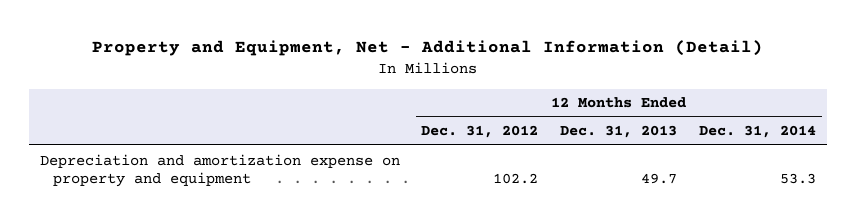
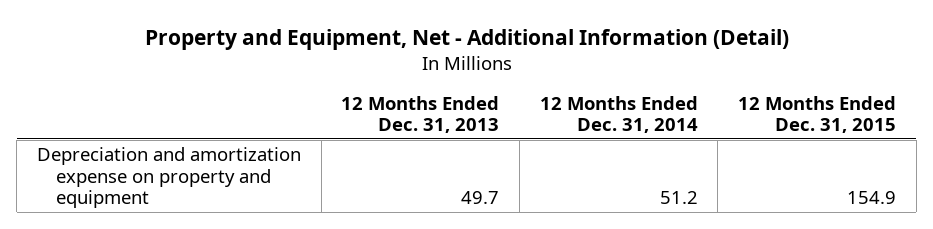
- | 12 Months Ended Dec. 31, 2012 | 12 Months Ended Dec. 31, 2013 | 12 Months Ended Dec. 31, 2014
+ | 12 Months Ended Dec. 31, 2013 | 12 Months Ended Dec. 31, 2014 | 12 Months Ended Dec. 31, 2015
- Depreciation and amortization expense on property and equipment | 102.2 | 49.7 | 53.3
+ Depreciation and amortization expense on property and equipment | 49.7 | 51.2 | 154.9

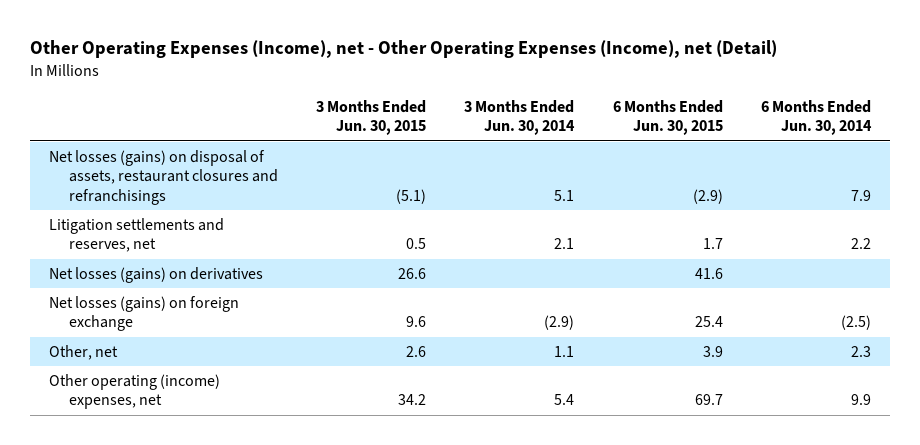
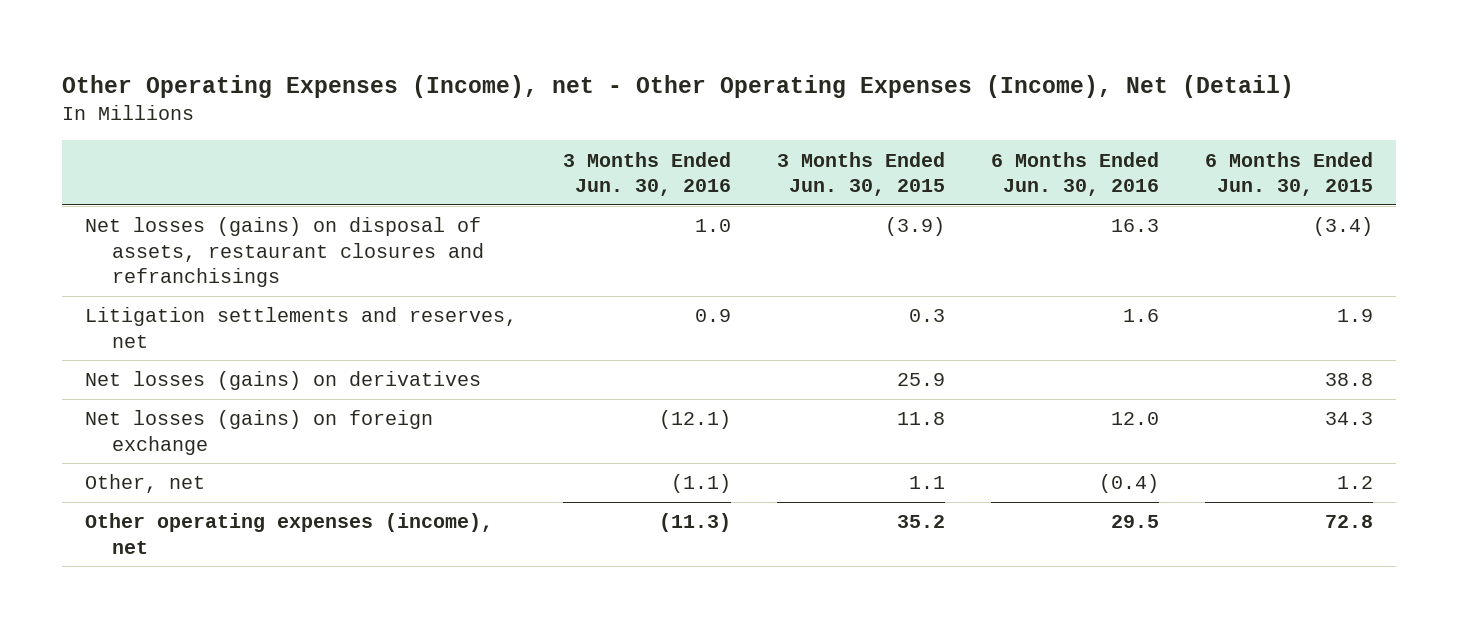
- Other Operating Expenses (Income), net - Other Operating Expenses (Income), net (Detail)
+ Other Operating Expenses (Income), net - Other Operating Expenses (Income), Net (Detail)
- | 3 Months Ended Jun. 30, 2015 | 3 Months Ended Jun. 30, 2014 | 6 Months Ended Jun. 30, 2015 | 6 Months Ended Jun. 30, 2014
+ | 3 Months Ended Jun. 30, 2016 | 3 Months Ended Jun. 30, 2015 | 6 Months Ended Jun. 30, 2016 | 6 Months Ended Jun. 30, 2015
- Net losses (gains) on disposal of assets, restaurant closures and refranchisings | (5.1) | 5.1 | (2.9) | 7.9
- Litigation settlements and reserves, net | 0.5 | 2.1 | 1.7 | 2.2
- Net losses (gains) on derivatives | 26.6 | | 41.6 |
- Net losses (gains) on foreign exchange | 9.6 | (2.9) | 25.4 | (2.5)
- Other, net | 2.6 | 1.1 | 3.9 | 2.3
- Other operating (income) expenses, net | 34.2 | 5.4 | 69.7 | 9.9
+ Net losses (gains) on disposal of assets, restaurant closures and refranchisings | 1.0 | (3.9) | 16.3 | (3.4)
+ Litigation settlements and reserves, net | 0.9 | 0.3 | 1.6 | 1.9
+ Net losses (gains) on derivatives | | 25.9 | | 38.8
+ Net losses (gains) on foreign exchange | (12.1) | 11.8 | 12.0 | 34.3
+ Other, net | (1.1) | 1.1 | (0.4) | 1.2
+ Other operating expenses (income), net | (11.3) | 35.2 | 29.5 | 72.8

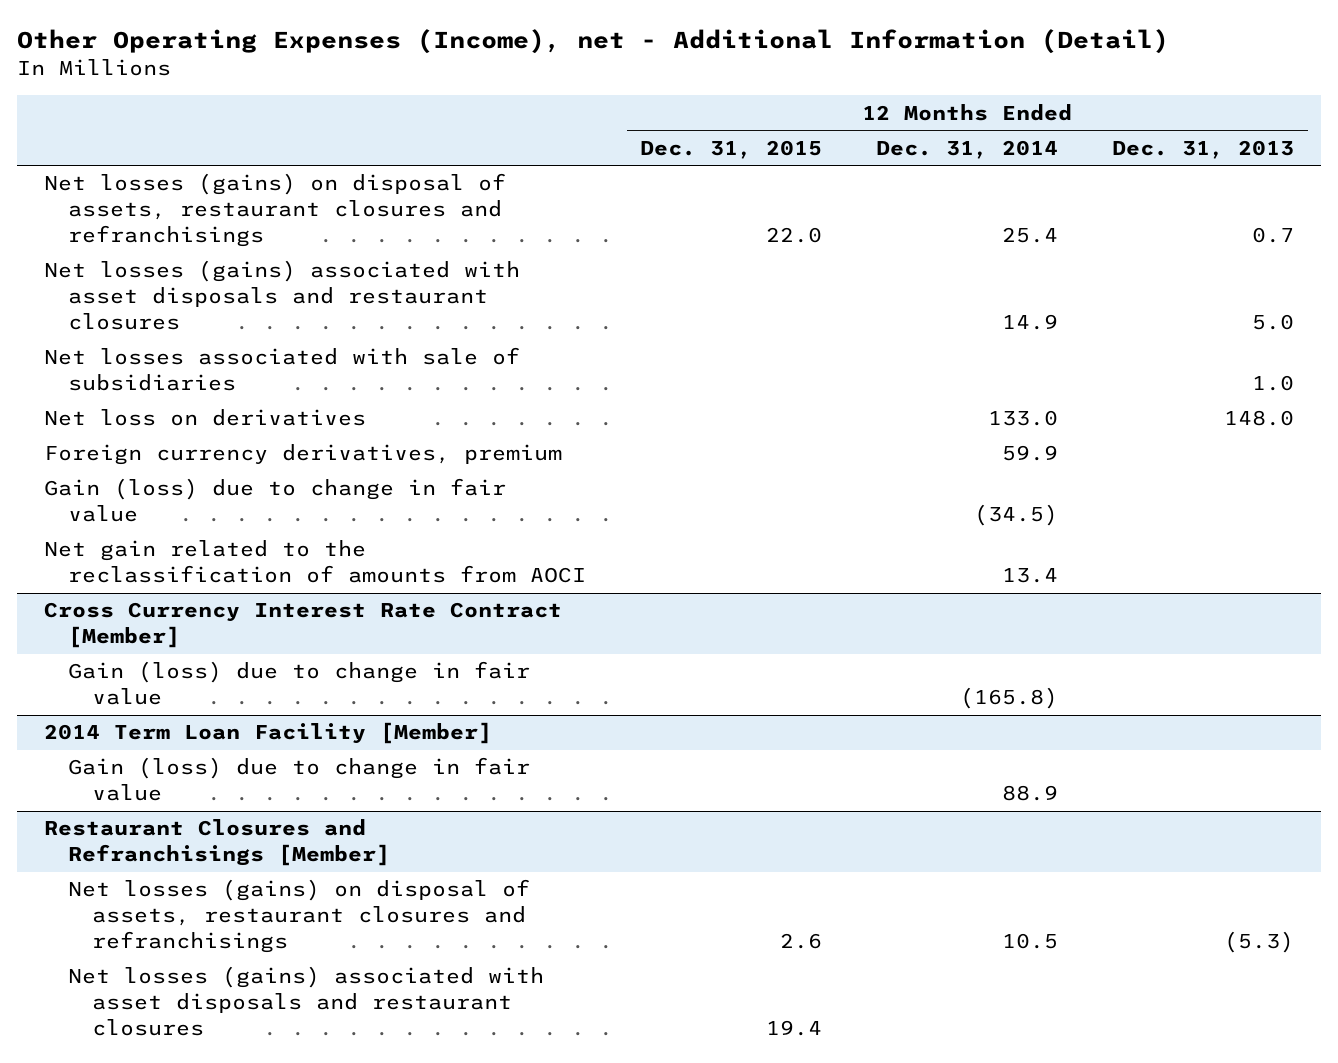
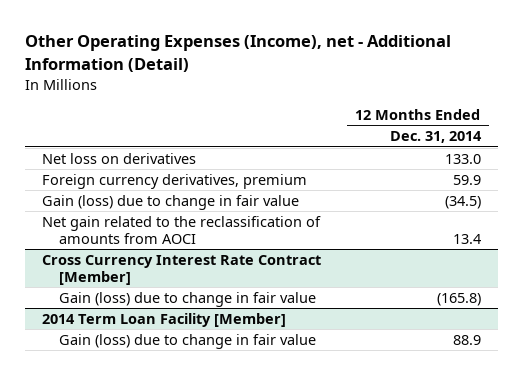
- | 12 Months Ended Dec. 31, 2015 | 12 Months Ended Dec. 31, 2014 | 12 Months Ended Dec. 31, 2013
+ | 12 Months Ended Dec. 31, 2014
- Net losses (gains) on disposal of assets, restaurant closures and refranchisings | 22.0 | 25.4 | 0.7
- Net losses (gains) associated with asset disposals and restaurant closures | | 14.9 | 5.0
- Net losses associated with sale of subsidiaries | | | 1.0
- Restaurant Closures and Refranchisings [Member]
- Net losses (gains) on disposal of assets, restaurant closures and refranchisings | 2.6 | 10.5 | (5.3)
- Net losses (gains) associated with asset disposals and restaurant closures | 19.4 | |

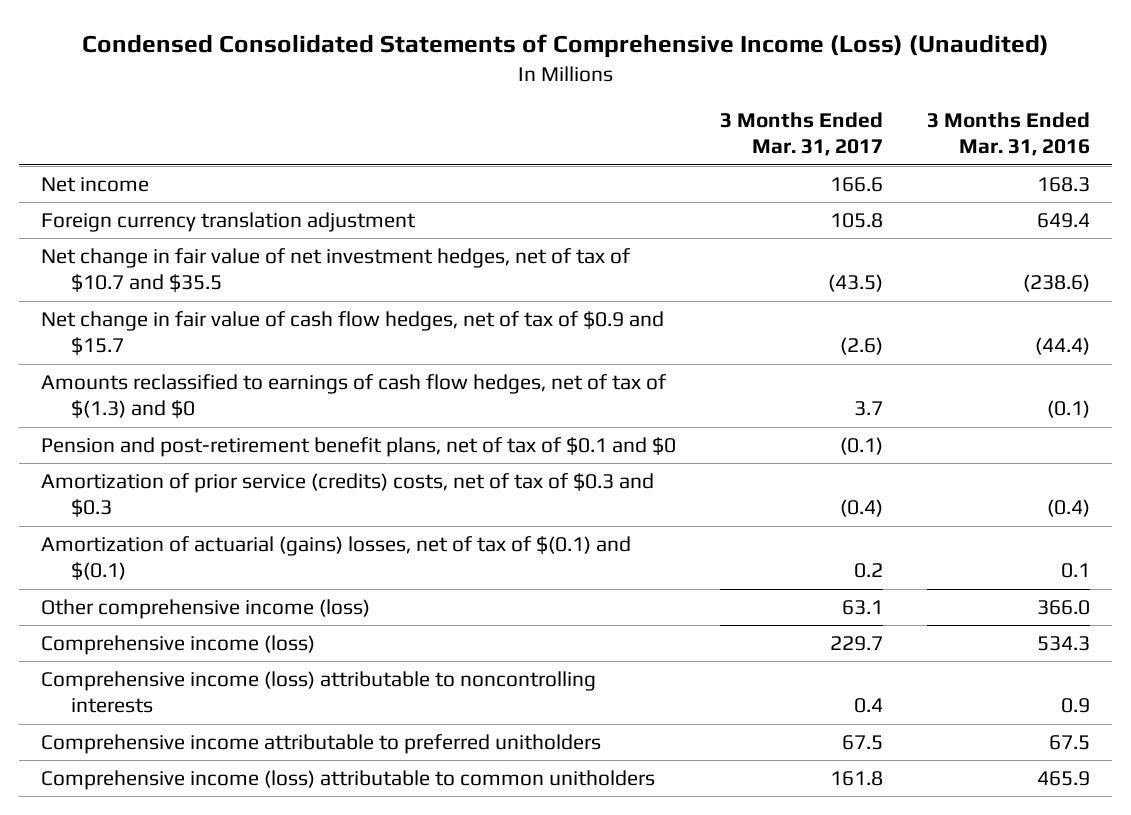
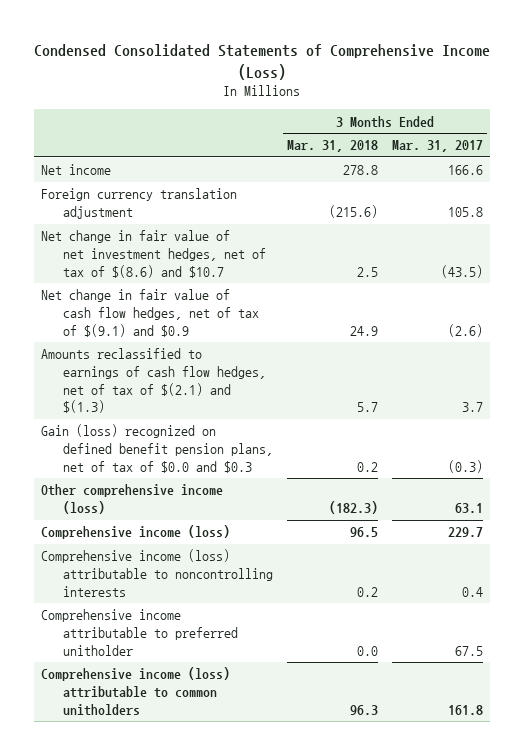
- Condensed Consolidated Statements of Comprehensive Income (Loss) (Unaudited)
+ Condensed Consolidated Statements of Comprehensive Income (Loss)
- | 3 Months Ended Mar. 31, 2017 | 3 Months Ended Mar. 31, 2016
+ | 3 Months Ended Mar. 31, 2018 | 3 Months Ended Mar. 31, 2017
- Net change in fair value of net investment hedges, net of tax of $10.7 and $35.5 | (43.5) | (238.6)
- Net change in fair value of cash flow hedges, net of tax of $0.9 and $15.7 | (2.6) | (44.4)
- Amounts reclassified to earnings of cash flow hedges, net of tax of $(1.3) and $0 | 3.7 | (0.1)
- Pension and post-retirement benefit plans, net of tax of $0.1 and $0 | (0.1) |
- Amortization of prior service (credits) costs, net of tax of $0.3 and $0.3 | (0.4) | (0.4)
- Amortization of actuarial (gains) losses, net of tax of $(0.1) and $(0.1) | 0.2 | 0.1
+ Net change in fair value of net investment hedges, net of tax of $(8.6) and $10.7 | 2.5 | (43.5)
+ Net change in fair value of cash flow hedges, net of tax of $(9.1) and $0.9 | 24.9 | (2.6)
+ Amounts reclassified to earnings of cash flow hedges, net of tax of $(2.1) and $(1.3) | 5.7 | 3.7
+ Gain (loss) recognized on defined benefit pension plans, net of tax of $0.0 and $0.3 | 0.2 | (0.3)
- Comprehensive income attributable to preferred unitholders | 67.5 | 67.5
+ Comprehensive income attributable to preferred unitholder | 0.0 | 67.5

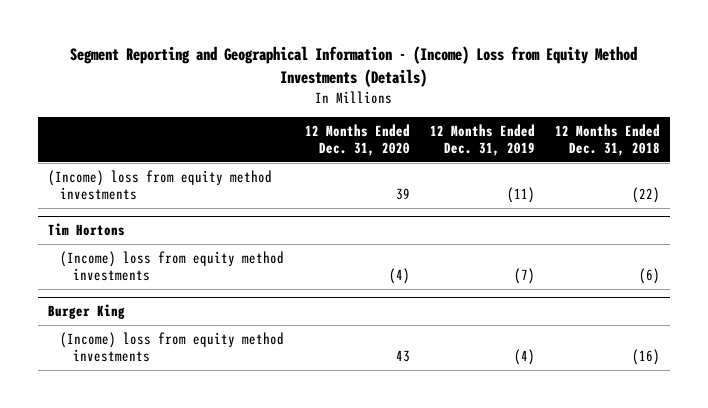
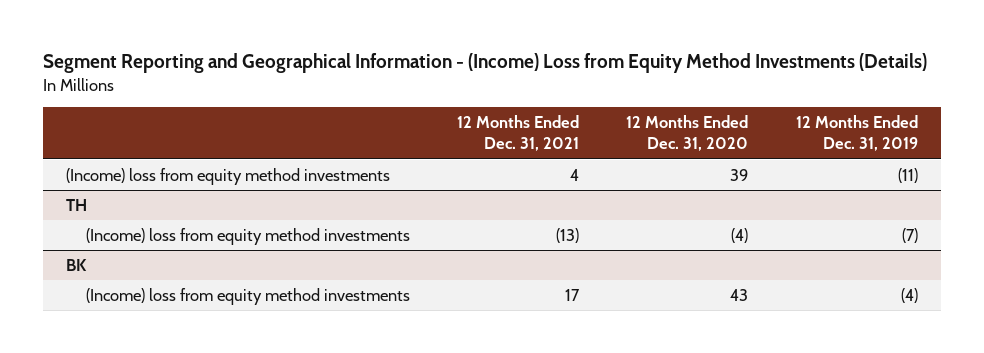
- | 12 Months Ended Dec. 31, 2020 | 12 Months Ended Dec. 31, 2019 | 12 Months Ended Dec. 31, 2018
+ | 12 Months Ended Dec. 31, 2021 | 12 Months Ended Dec. 31, 2020 | 12 Months Ended Dec. 31, 2019
- Tim Hortons
+ TH
- Burger King
+ BK

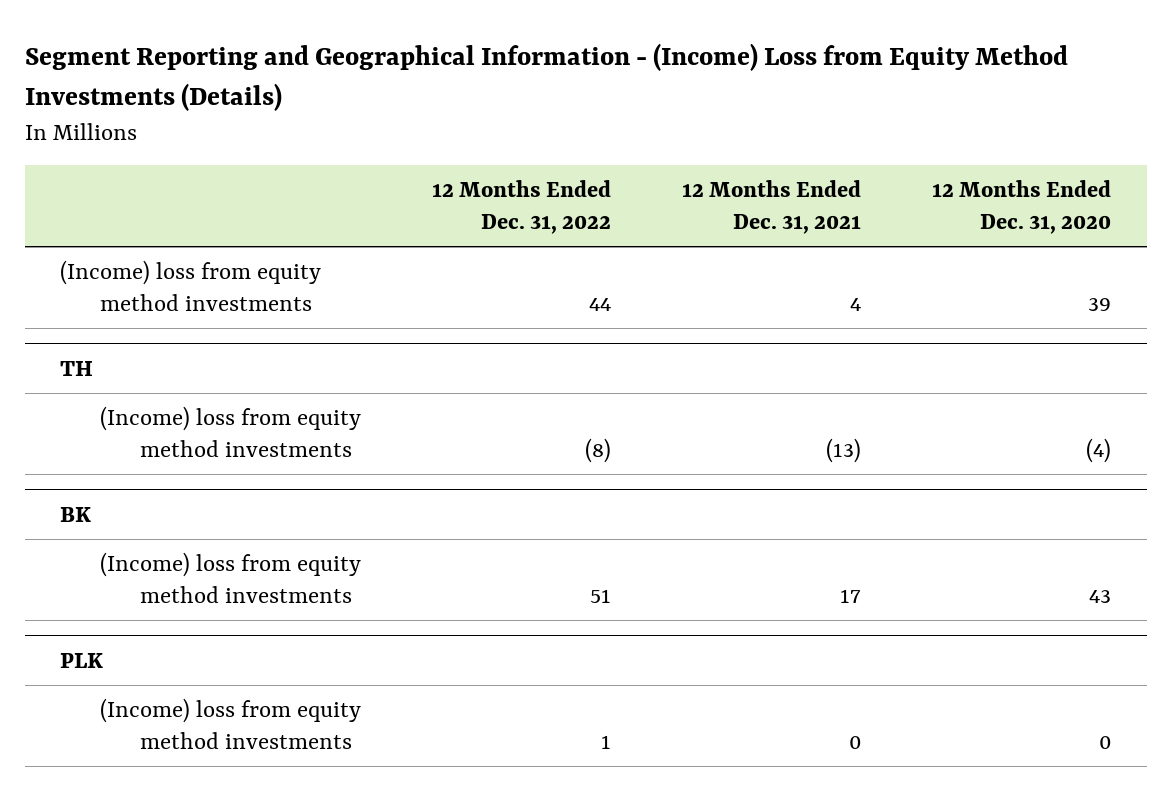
- | 12 Months Ended Dec. 31, 2021 | 12 Months Ended Dec. 31, 2020 | 12 Months Ended Dec. 31, 2019
+ | 12 Months Ended Dec. 31, 2022 | 12 Months Ended Dec. 31, 2021 | 12 Months Ended Dec. 31, 2020
+ PLK
+ (Income) loss from equity method investments | 1 | 0 | 0

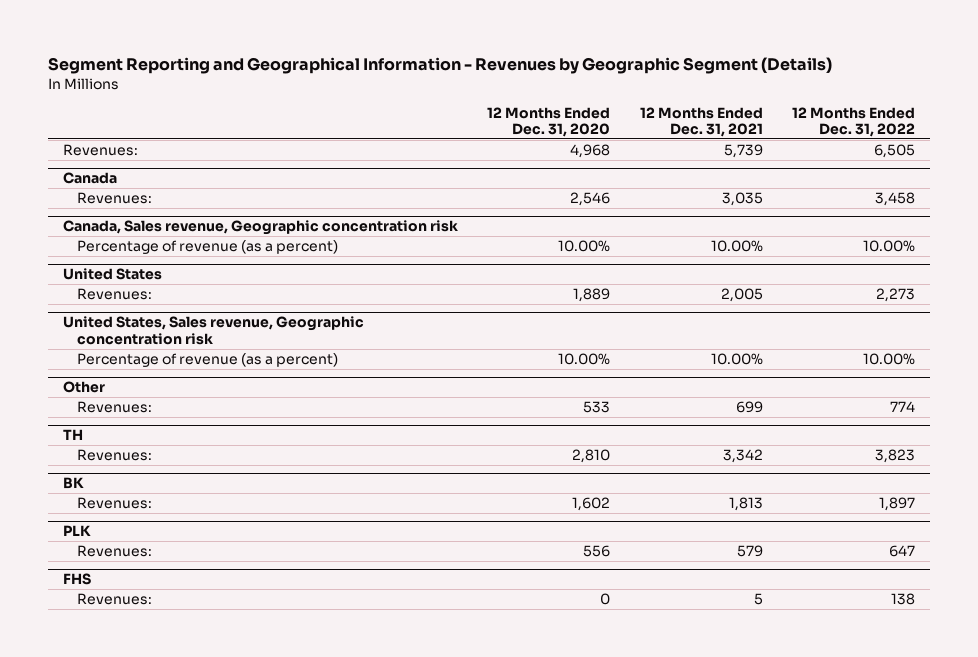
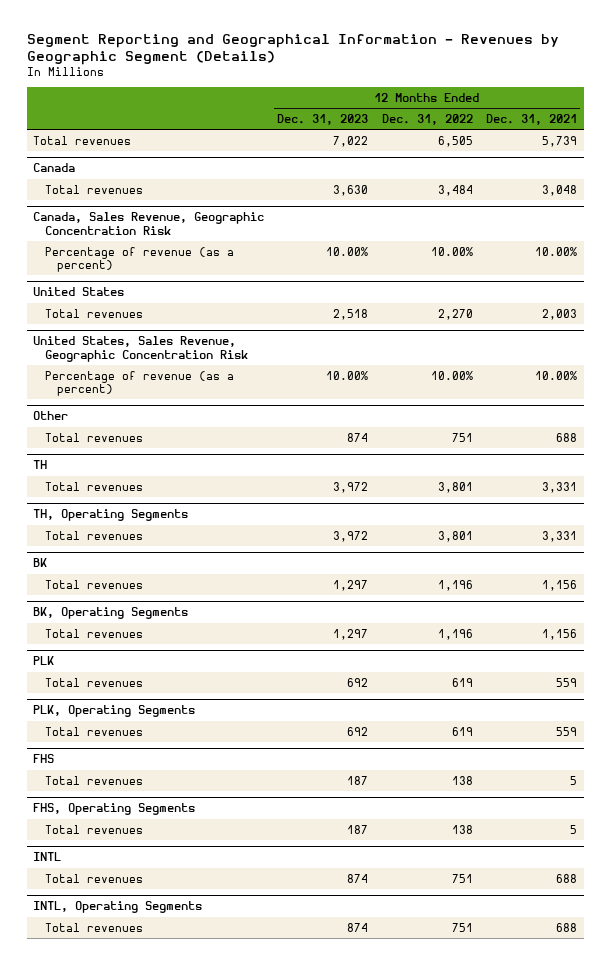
- | 12 Months Ended Dec. 31, 2020 | 12 Months Ended Dec. 31, 2021 | 12 Months Ended Dec. 31, 2022
+ | 12 Months Ended Dec. 31, 2023 | 12 Months Ended Dec. 31, 2022 | 12 Months Ended Dec. 31, 2021
- Revenues: | 4,968 | 5,739 | 6,505
+ Total revenues | 7,022 | 6,505 | 5,739
@ Canada
- Revenues: | 2,546 | 3,035 | 3,458
- Canada, Sales revenue, Geographic concentration risk
@ Canada
+ Total revenues | 3,630 | 3,484 | 3,048
+ Canada, Sales Revenue, Geographic Concentration Risk
@ United States
- Revenues: | 1,889 | 2,005 | 2,273
- United States, Sales revenue, Geographic concentration risk
@ United States
+ Total revenues | 2,518 | 2,270 | 2,003
+ United States, Sales Revenue, Geographic Concentration Risk
@ Other
- Revenues: | 533 | 699 | 774
+ Total revenues | 874 | 751 | 688
@ TH
- Revenues: | 2,810 | 3,342 | 3,823
+ Total revenues | 3,972 | 3,801 | 3,331
+ TH, Operating Segments
+ Total revenues | 3,972 | 3,801 | 3,331
@ BK
- Revenues: | 1,602 | 1,813 | 1,897
+ Total revenues | 1,297 | 1,196 | 1,156
+ BK, Operating Segments
+ Total revenues | 1,297 | 1,196 | 1,156
@ PLK
- Revenues: | 556 | 579 | 647
+ Total revenues | 692 | 619 | 559
+ PLK, Operating Segments
+ Total revenues | 692 | 619 | 559
@ FHS
- Revenues: | 0 | 5 | 138
+ Total revenues | 187 | 138 | 5
+ FHS, Operating Segments
+ Total revenues | 187 | 138 | 5
+ INTL
+ Total revenues | 874 | 751 | 688
+ INTL, Operating Segments
+ Total revenues | 874 | 751 | 688

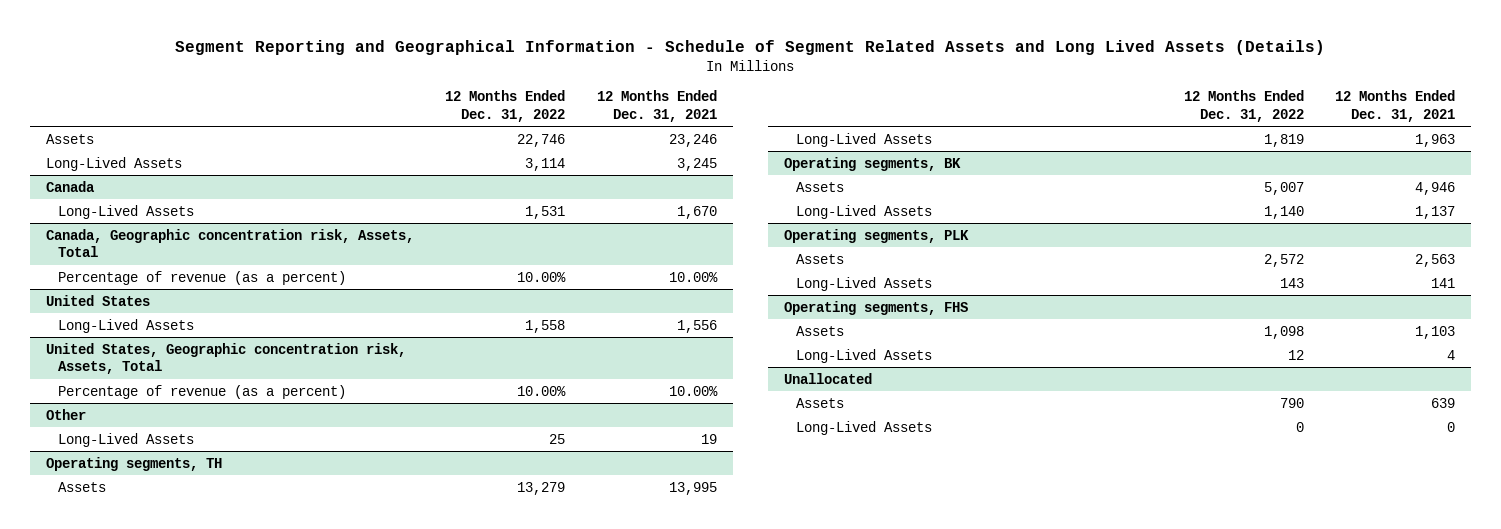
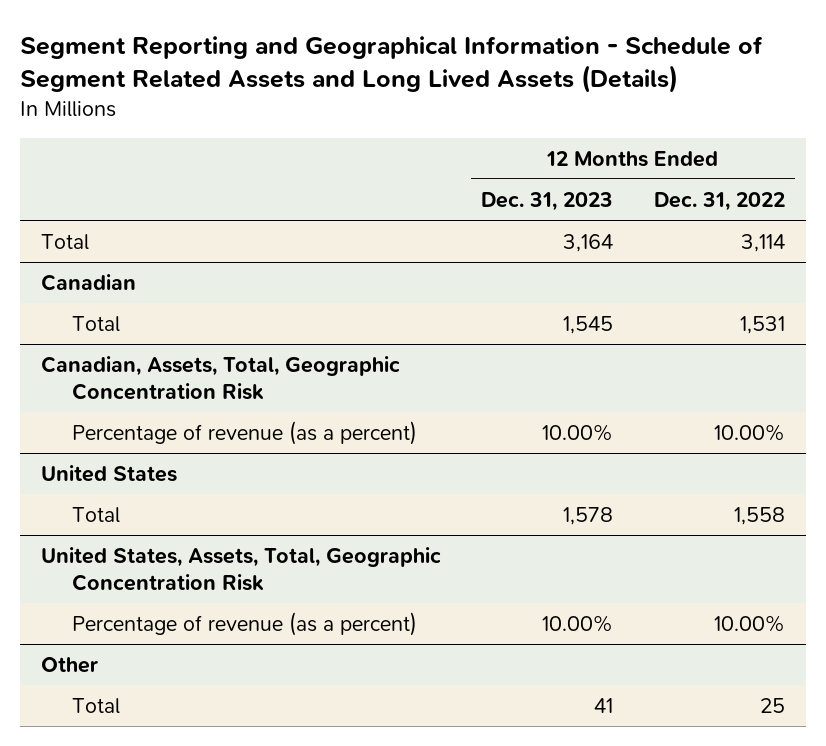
- | 12 Months Ended Dec. 31, 2022 | 12 Months Ended Dec. 31, 2021
+ | 12 Months Ended Dec. 31, 2023 | 12 Months Ended Dec. 31, 2022
- Assets | 22,746 | 23,246
- Long-Lived Assets | 3,114 | 3,245
- Canada
- Long-Lived Assets | 1,531 | 1,670
- Canada, Geographic concentration risk, Assets, Total
+ Total | 3,164 | 3,114
+ Canadian
+ Total | 1,545 | 1,531
+ Canadian, Assets, Total, Geographic Concentration Risk
@ United States
- Long-Lived Assets | 1,558 | 1,556
- United States, Geographic concentration risk, Assets, Total
@ United States
+ Total | 1,578 | 1,558
+ United States, Assets, Total, Geographic Concentration Risk
@ Other
- Long-Lived Assets | 25 | 19
- Operating segments, TH
- Assets | 13,279 | 13,995
- Long-Lived Assets | 1,819 | 1,963
- Operating segments, BK
- Assets | 5,007 | 4,946
- Long-Lived Assets | 1,140 | 1,137
- Operating segments, PLK
- Assets | 2,572 | 2,563
- Long-Lived Assets | 143 | 141
- Operating segments, FHS
- Assets | 1,098 | 1,103
- Long-Lived Assets | 12 | 4
- Unallocated
- Assets | 790 | 639
- Long-Lived Assets | 0 | 0
@ Other
+ Total | 41 | 25

